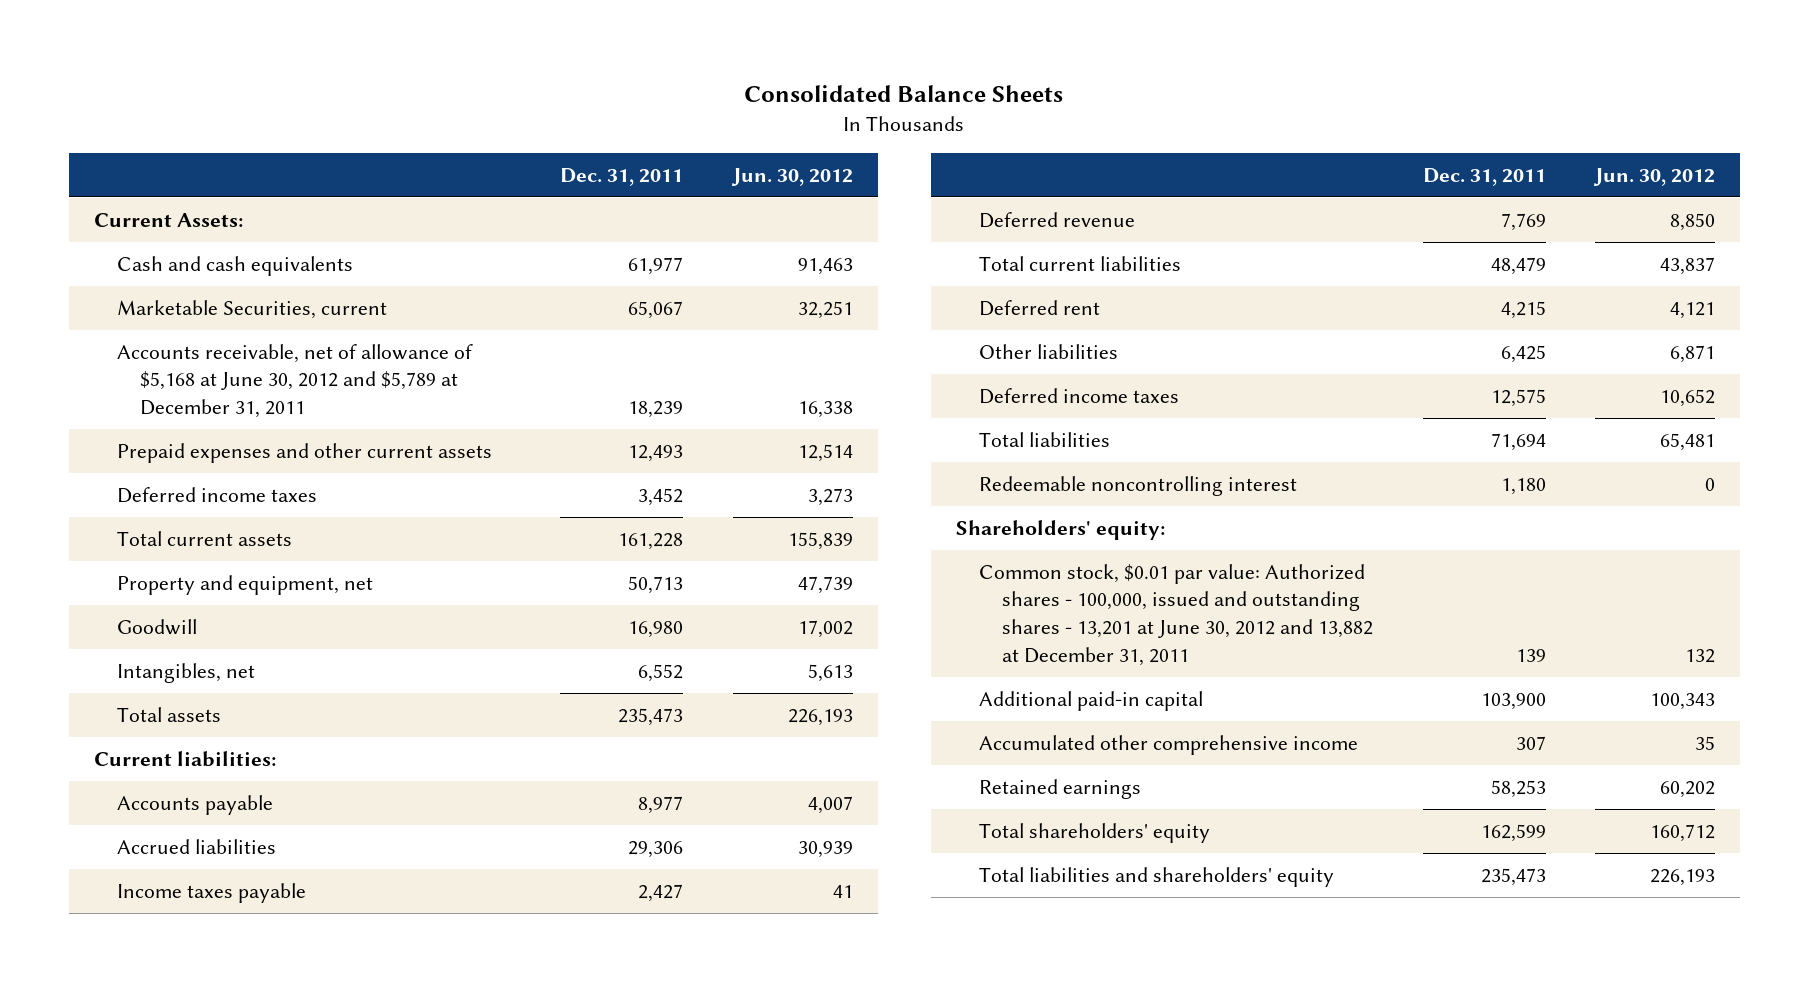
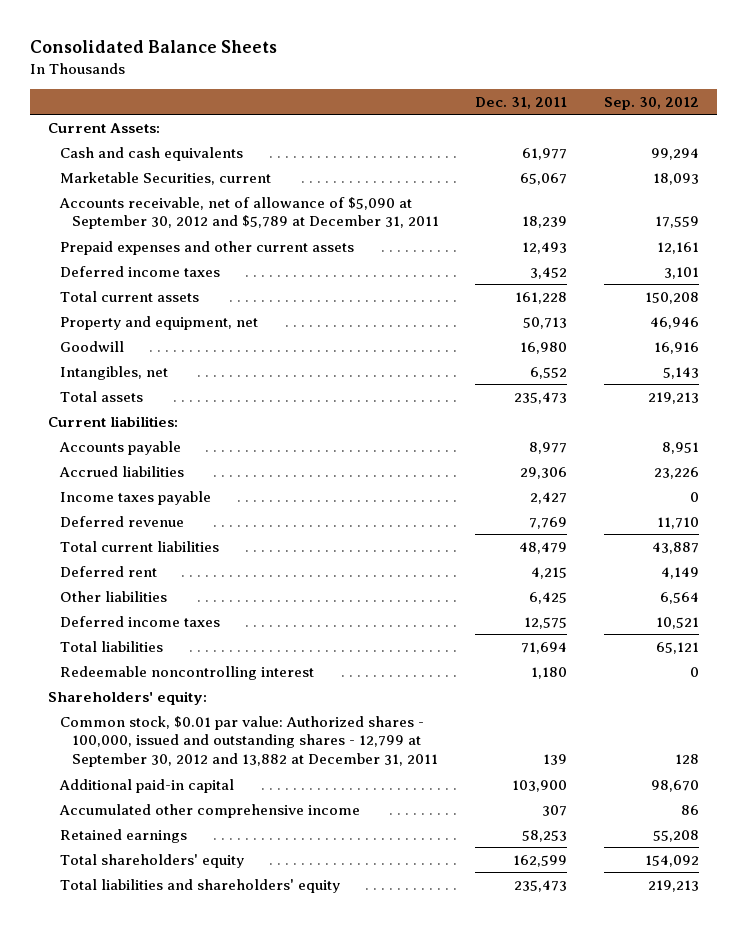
- | Dec. 31, 2011 | Jun. 30, 2012
+ | Dec. 31, 2011 | Sep. 30, 2012
- Accounts receivable, net of allowance of $5,168 at June 30, 2012 and $5,789 at December 31, 2011 | 18,239 | 16,338
+ Accounts receivable, net of allowance of $5,090 at September 30, 2012 and $5,789 at December 31, 2011 | 18,239 | 17,559
- Common stock, $0.01 par value: Authorized shares - 100,000, issued and outstanding shares - 13,201 at June 30, 2012 and 13,882 at December 31, 2011 | 139 | 132
+ Common stock, $0.01 par value: Authorized shares - 100,000, issued and outstanding shares - 12,799 at September 30, 2012 and 13,882 at December 31, 2011 | 139 | 128

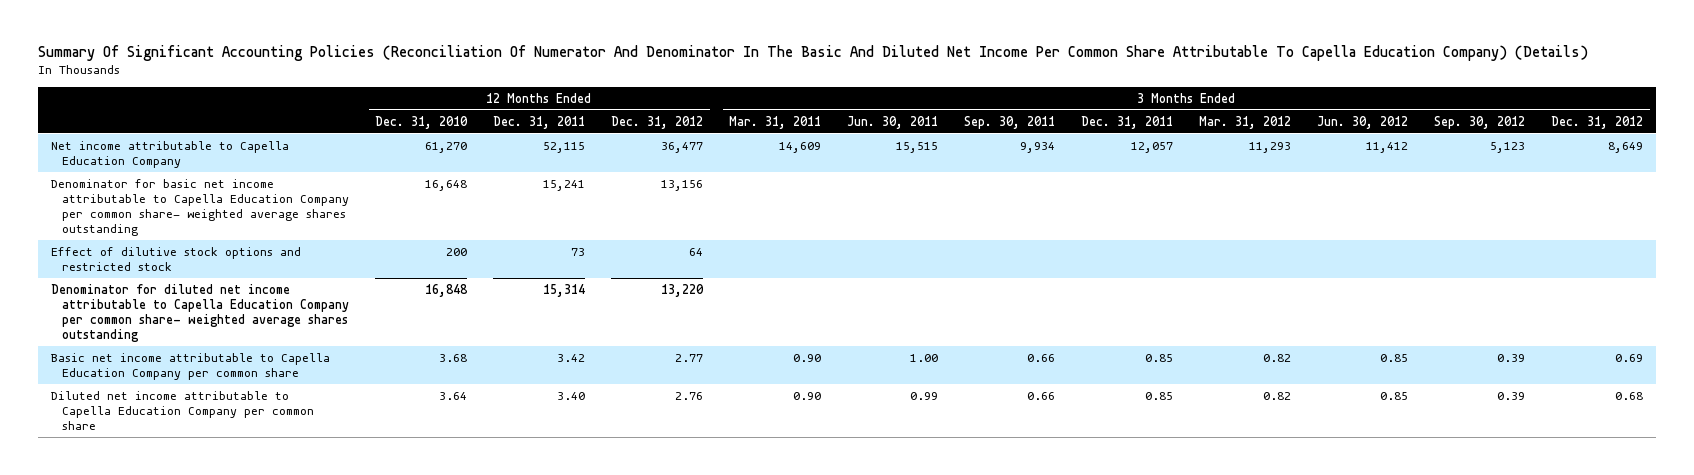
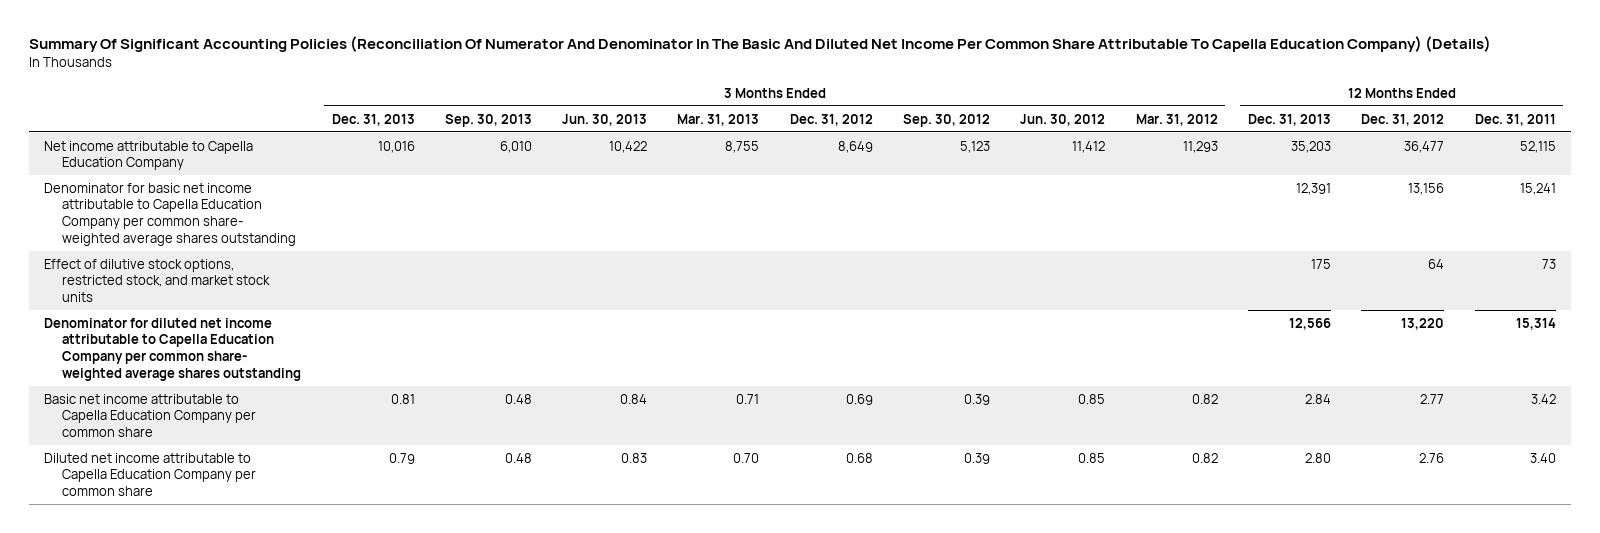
- | 12 Months Ended Dec. 31, 2010 | 12 Months Ended Dec. 31, 2011 | 12 Months Ended Dec. 31, 2012 | 3 Months Ended Mar. 31, 2011 | 3 Months Ended Jun. 30, 2011 | 3 Months Ended Sep. 30, 2011 | 3 Months Ended Dec. 31, 2011 | 3 Months Ended Mar. 31, 2012 | 3 Months Ended Jun. 30, 2012 | 3 Months Ended Sep. 30, 2012 | 3 Months Ended Dec. 31, 2012
+ | 3 Months Ended Dec. 31, 2013 | 3 Months Ended Sep. 30, 2013 | 3 Months Ended Jun. 30, 2013 | 3 Months Ended Mar. 31, 2013 | 3 Months Ended Dec. 31, 2012 | 3 Months Ended Sep. 30, 2012 | 3 Months Ended Jun. 30, 2012 | 3 Months Ended Mar. 31, 2012 | 12 Months Ended Dec. 31, 2013 | 12 Months Ended Dec. 31, 2012 | 12 Months Ended Dec. 31, 2011
- Effect of dilutive stock options and restricted stock | 200 | 73 | 64 | | | | | | | |
+ Effect of dilutive stock options, restricted stock, and market stock units | | | | | | | | | 175 | 64 | 73

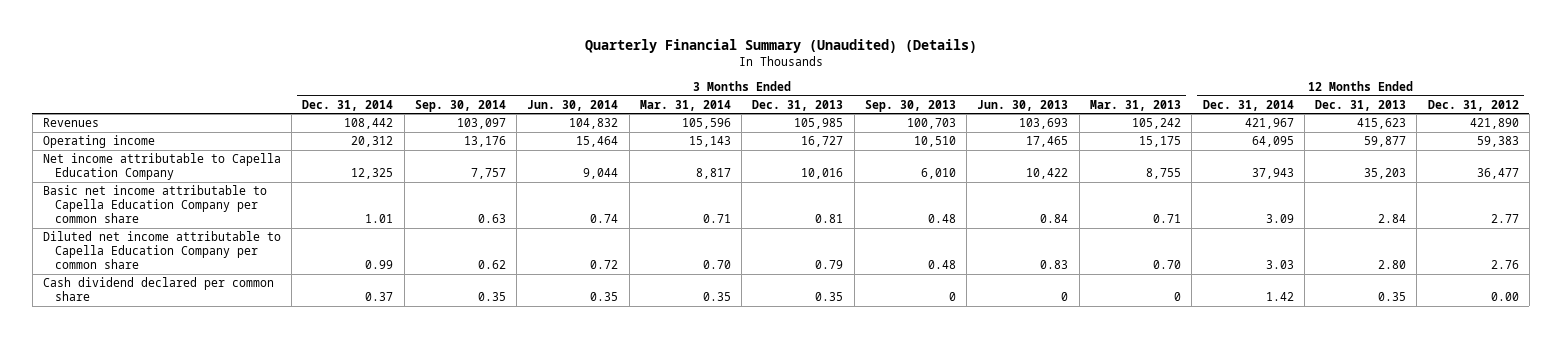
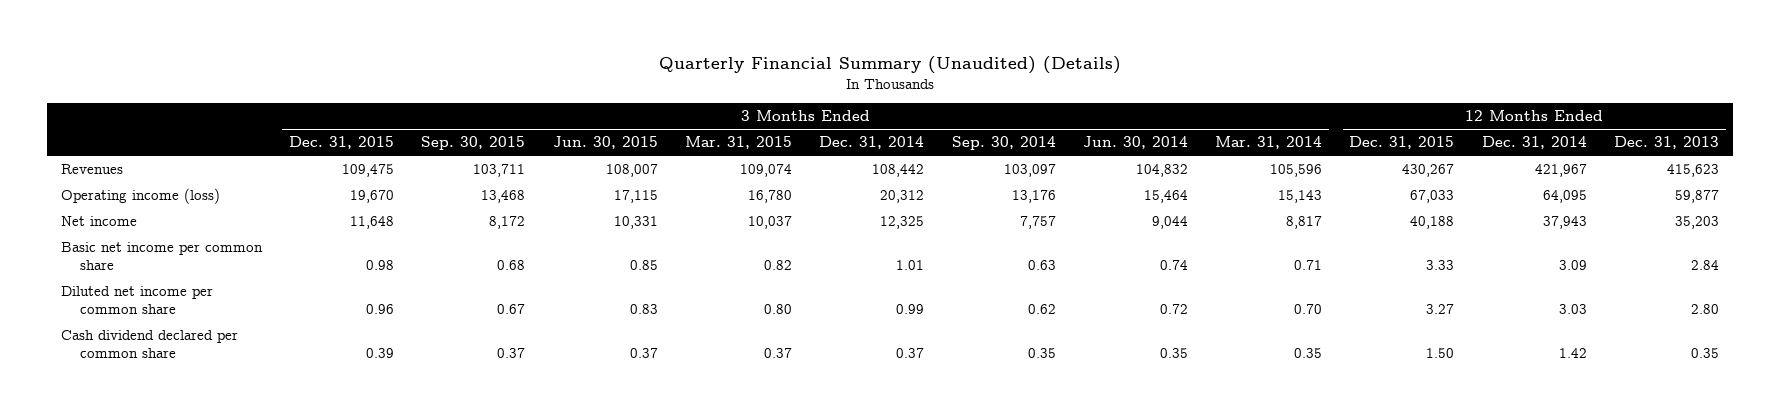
- | 3 Months Ended Dec. 31, 2014 | 3 Months Ended Sep. 30, 2014 | 3 Months Ended Jun. 30, 2014 | 3 Months Ended Mar. 31, 2014 | 3 Months Ended Dec. 31, 2013 | 3 Months Ended Sep. 30, 2013 | 3 Months Ended Jun. 30, 2013 | 3 Months Ended Mar. 31, 2013 | 12 Months Ended Dec. 31, 2014 | 12 Months Ended Dec. 31, 2013 | 12 Months Ended Dec. 31, 2012
+ | 3 Months Ended Dec. 31, 2015 | 3 Months Ended Sep. 30, 2015 | 3 Months Ended Jun. 30, 2015 | 3 Months Ended Mar. 31, 2015 | 3 Months Ended Dec. 31, 2014 | 3 Months Ended Sep. 30, 2014 | 3 Months Ended Jun. 30, 2014 | 3 Months Ended Mar. 31, 2014 | 12 Months Ended Dec. 31, 2015 | 12 Months Ended Dec. 31, 2014 | 12 Months Ended Dec. 31, 2013
- Operating income | 20,312 | 13,176 | 15,464 | 15,143 | 16,727 | 10,510 | 17,465 | 15,175 | 64,095 | 59,877 | 59,383
- Net income attributable to Capella Education Company | 12,325 | 7,757 | 9,044 | 8,817 | 10,016 | 6,010 | 10,422 | 8,755 | 37,943 | 35,203 | 36,477
- Basic net income attributable to Capella Education Company per common share | 1.01 | 0.63 | 0.74 | 0.71 | 0.81 | 0.48 | 0.84 | 0.71 | 3.09 | 2.84 | 2.77
- Diluted net income attributable to Capella Education Company per common share | 0.99 | 0.62 | 0.72 | 0.70 | 0.79 | 0.48 | 0.83 | 0.70 | 3.03 | 2.80 | 2.76
+ Operating income (loss) | 19,670 | 13,468 | 17,115 | 16,780 | 20,312 | 13,176 | 15,464 | 15,143 | 67,033 | 64,095 | 59,877
+ Net income | 11,648 | 8,172 | 10,331 | 10,037 | 12,325 | 7,757 | 9,044 | 8,817 | 40,188 | 37,943 | 35,203
+ Basic net income per common share | 0.98 | 0.68 | 0.85 | 0.82 | 1.01 | 0.63 | 0.74 | 0.71 | 3.33 | 3.09 | 2.84
+ Diluted net income per common share | 0.96 | 0.67 | 0.83 | 0.80 | 0.99 | 0.62 | 0.72 | 0.70 | 3.27 | 3.03 | 2.80

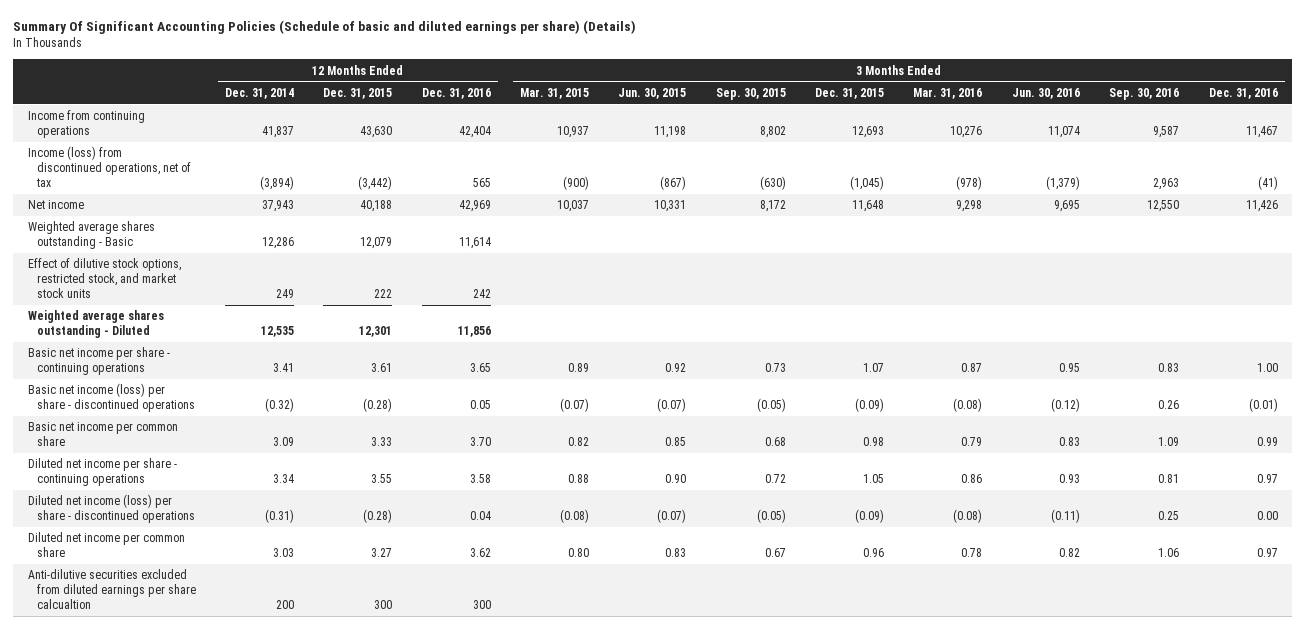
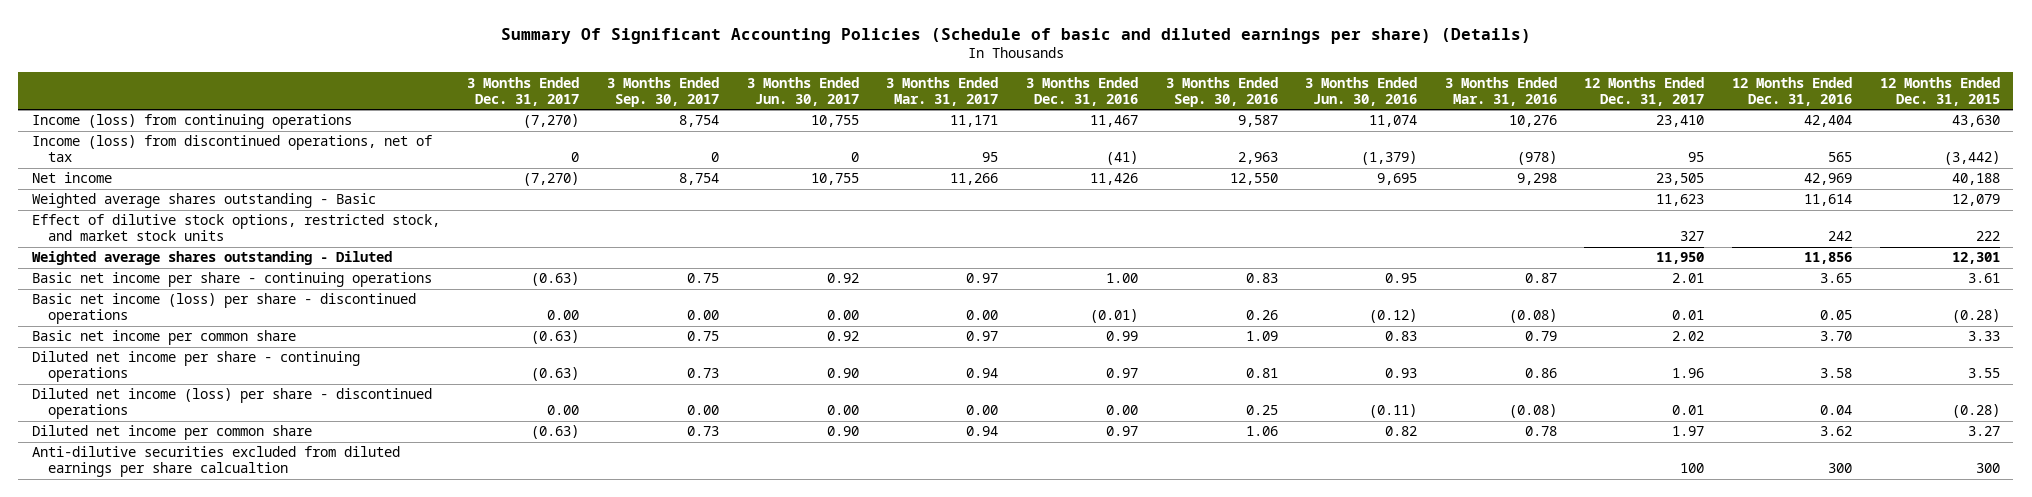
- | 12 Months Ended Dec. 31, 2014 | 12 Months Ended Dec. 31, 2015 | 12 Months Ended Dec. 31, 2016 | 3 Months Ended Mar. 31, 2015 | 3 Months Ended Jun. 30, 2015 | 3 Months Ended Sep. 30, 2015 | 3 Months Ended Dec. 31, 2015 | 3 Months Ended Mar. 31, 2016 | 3 Months Ended Jun. 30, 2016 | 3 Months Ended Sep. 30, 2016 | 3 Months Ended Dec. 31, 2016
+ | 3 Months Ended Dec. 31, 2017 | 3 Months Ended Sep. 30, 2017 | 3 Months Ended Jun. 30, 2017 | 3 Months Ended Mar. 31, 2017 | 3 Months Ended Dec. 31, 2016 | 3 Months Ended Sep. 30, 2016 | 3 Months Ended Jun. 30, 2016 | 3 Months Ended Mar. 31, 2016 | 12 Months Ended Dec. 31, 2017 | 12 Months Ended Dec. 31, 2016 | 12 Months Ended Dec. 31, 2015
- Income from continuing operations | 41,837 | 43,630 | 42,404 | 10,937 | 11,198 | 8,802 | 12,693 | 10,276 | 11,074 | 9,587 | 11,467
+ Income (loss) from continuing operations | (7,270) | 8,754 | 10,755 | 11,171 | 11,467 | 9,587 | 11,074 | 10,276 | 23,410 | 42,404 | 43,630

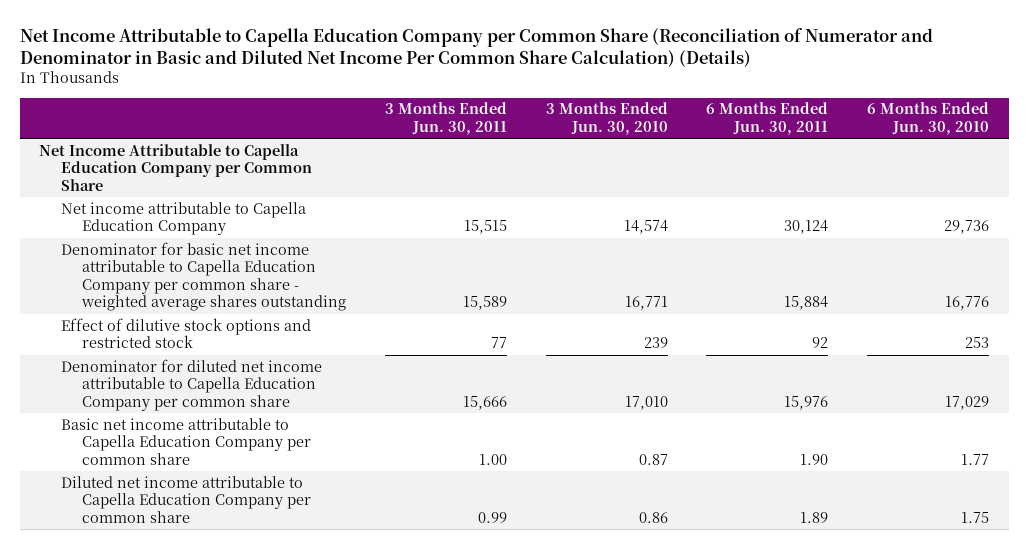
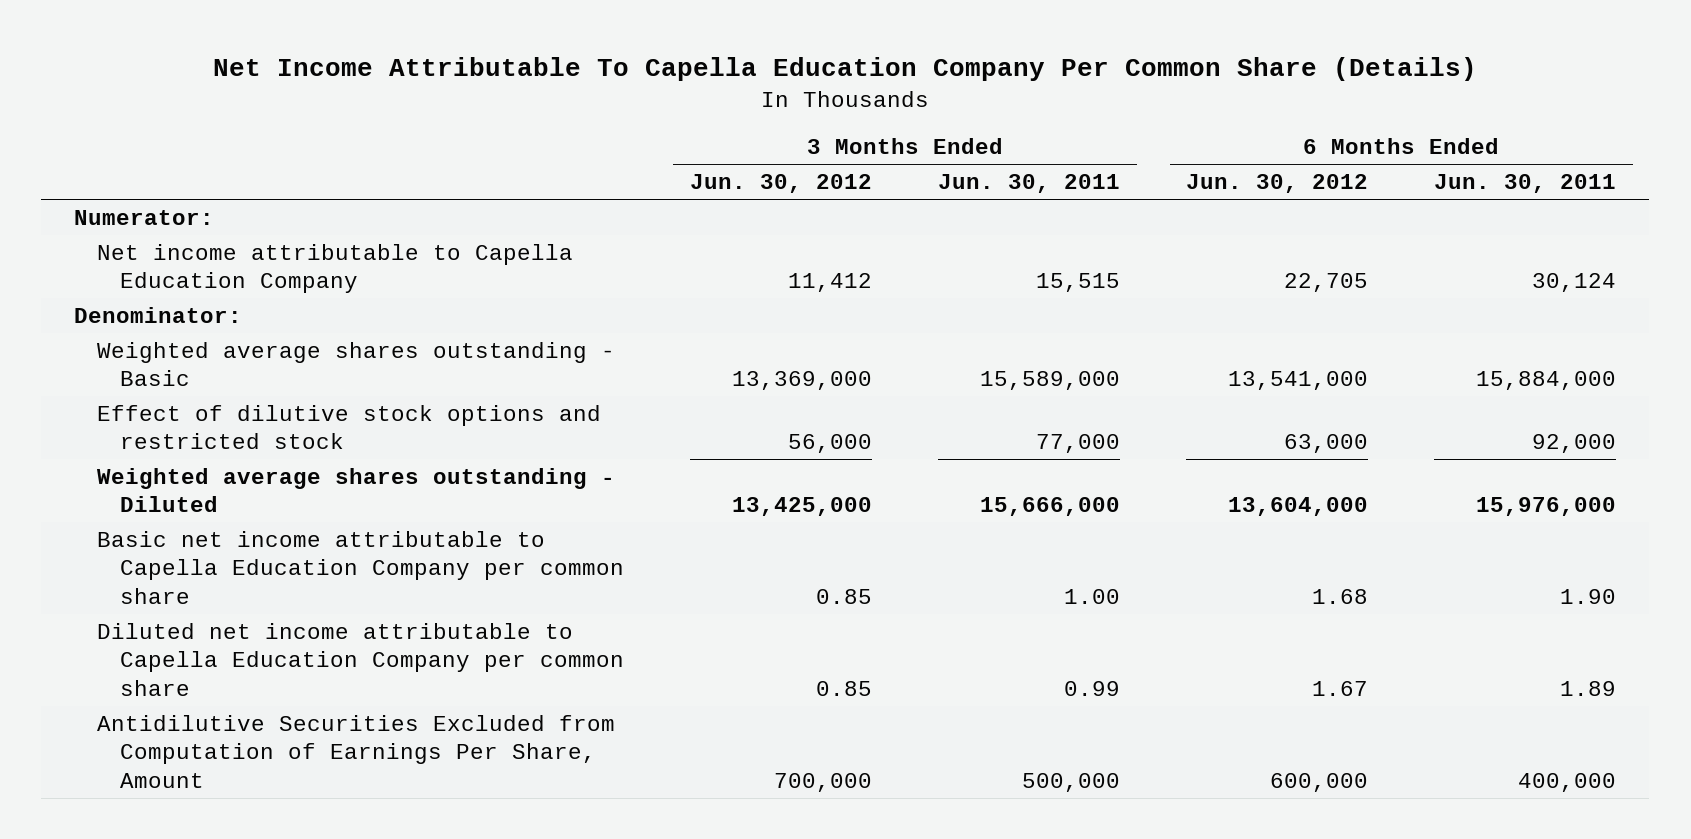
- Net Income Attributable to Capella Education Company per Common Share (Reconciliation of Numerator and Denominator in Basic and Diluted Net Income Per Common Share Calculation) (Details)
+ Net Income Attributable To Capella Education Company Per Common Share (Details)
- | 3 Months Ended Jun. 30, 2011 | 3 Months Ended Jun. 30, 2010 | 6 Months Ended Jun. 30, 2011 | 6 Months Ended Jun. 30, 2010
+ | 3 Months Ended Jun. 30, 2012 | 3 Months Ended Jun. 30, 2011 | 6 Months Ended Jun. 30, 2012 | 6 Months Ended Jun. 30, 2011
- Net Income Attributable to Capella Education Company per Common Share
+ Numerator:
- Denominator for basic net income attributable to Capella Education Company per common share - weighted average shares outstanding | 15,589 | 16,771 | 15,884 | 16,776
- Effect of dilutive stock options and restricted stock | 77 | 239 | 92 | 253
- Denominator for diluted net income attributable to Capella Education Company per common share | 15,666 | 17,010 | 15,976 | 17,029
+ Denominator:
+ Weighted average shares outstanding - Basic | 13,369,000 | 15,589,000 | 13,541,000 | 15,884,000
+ Effect of dilutive stock options and restricted stock | 56,000 | 77,000 | 63,000 | 92,000
+ Weighted average shares outstanding - Diluted | 13,425,000 | 15,666,000 | 13,604,000 | 15,976,000
+ Antidilutive Securities Excluded from Computation of Earnings Per Share, Amount | 700,000 | 500,000 | 600,000 | 400,000

